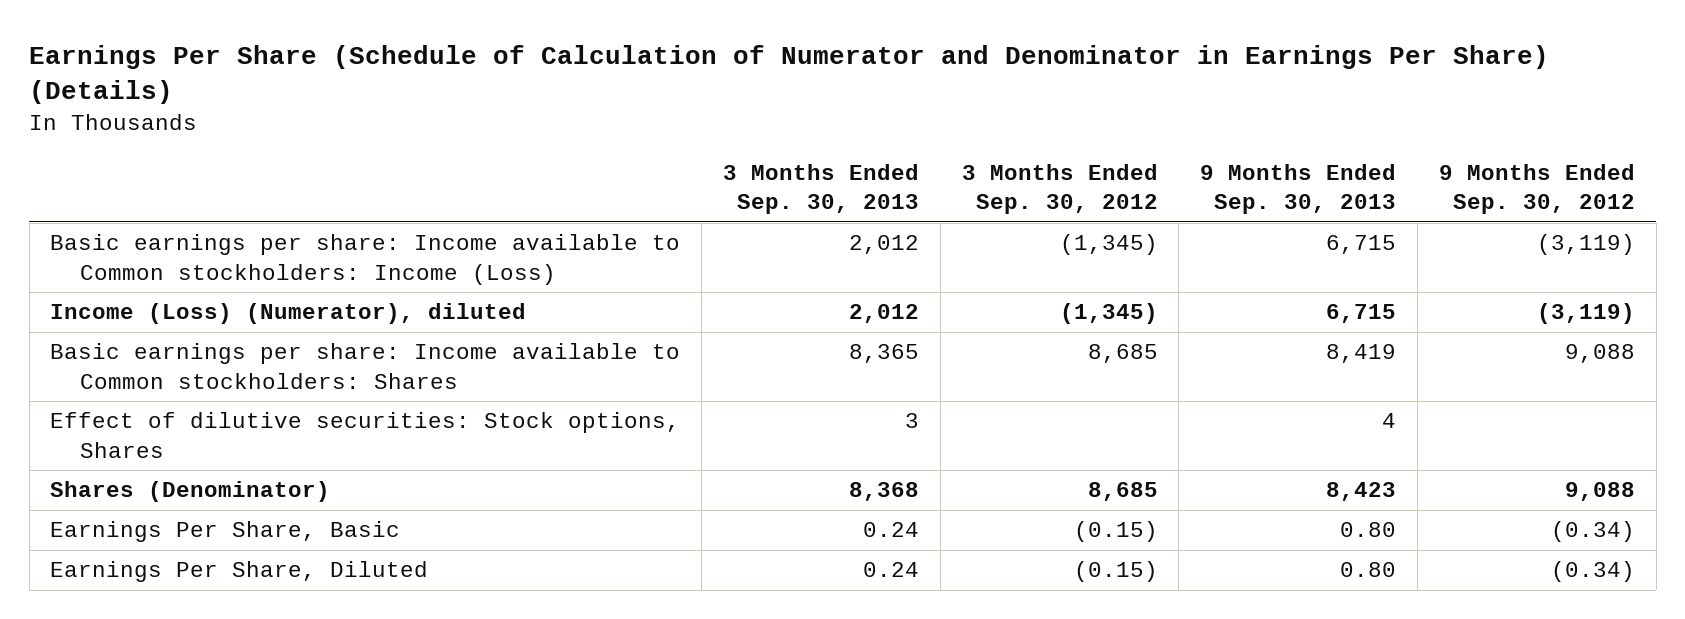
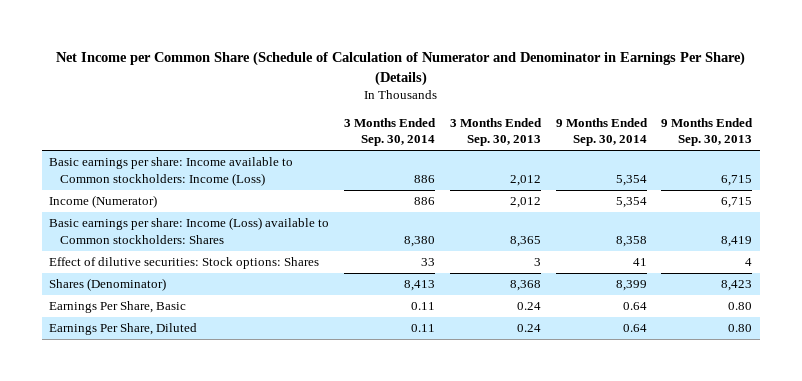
- Earnings Per Share (Schedule of Calculation of Numerator and Denominator in Earnings Per Share) (Details)
+ Net Income per Common Share (Schedule of Calculation of Numerator and Denominator in Earnings Per Share) (Details)
- | 3 Months Ended Sep. 30, 2013 | 3 Months Ended Sep. 30, 2012 | 9 Months Ended Sep. 30, 2013 | 9 Months Ended Sep. 30, 2012
+ | 3 Months Ended Sep. 30, 2014 | 3 Months Ended Sep. 30, 2013 | 9 Months Ended Sep. 30, 2014 | 9 Months Ended Sep. 30, 2013
- Income (Loss) (Numerator), diluted | 2,012 | (1,345) | 6,715 | (3,119)
- Basic earnings per share: Income available to Common stockholders: Shares | 8,365 | 8,685 | 8,419 | 9,088
- Effect of dilutive securities: Stock options, Shares | 3 | | 4 |
+ Income (Numerator) | 886 | 2,012 | 5,354 | 6,715
+ Basic earnings per share: Income (Loss) available to Common stockholders: Shares | 8,380 | 8,365 | 8,358 | 8,419
+ Effect of dilutive securities: Stock options: Shares | 33 | 3 | 41 | 4

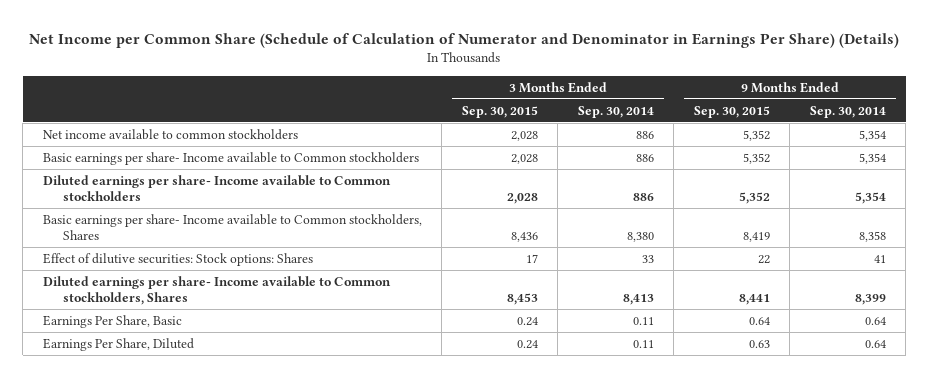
- | 3 Months Ended Sep. 30, 2014 | 3 Months Ended Sep. 30, 2013 | 9 Months Ended Sep. 30, 2014 | 9 Months Ended Sep. 30, 2013
+ | 3 Months Ended Sep. 30, 2015 | 3 Months Ended Sep. 30, 2014 | 9 Months Ended Sep. 30, 2015 | 9 Months Ended Sep. 30, 2014
- Basic earnings per share: Income available to Common stockholders: Income (Loss) | 886 | 2,012 | 5,354 | 6,715
- Income (Numerator) | 886 | 2,012 | 5,354 | 6,715
- Basic earnings per share: Income (Loss) available to Common stockholders: Shares | 8,380 | 8,365 | 8,358 | 8,419
+ Net income available to common stockholders | 2,028 | 886 | 5,352 | 5,354
+ Basic earnings per share- Income available to Common stockholders | 2,028 | 886 | 5,352 | 5,354
+ Diluted earnings per share- Income available to Common stockholders | 2,028 | 886 | 5,352 | 5,354
+ Basic earnings per share- Income available to Common stockholders, Shares | 8,436 | 8,380 | 8,419 | 8,358
- Shares (Denominator) | 8,413 | 8,368 | 8,399 | 8,423
+ Diluted earnings per share- Income available to Common stockholders, Shares | 8,453 | 8,413 | 8,441 | 8,399

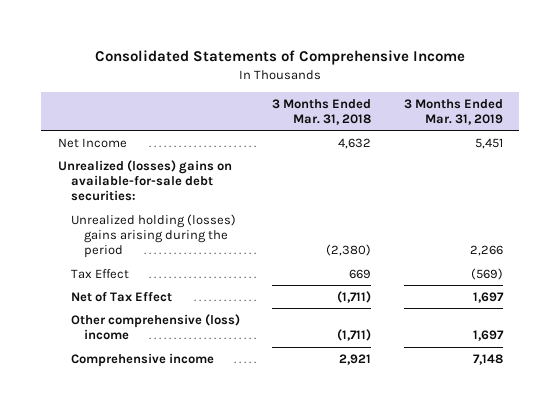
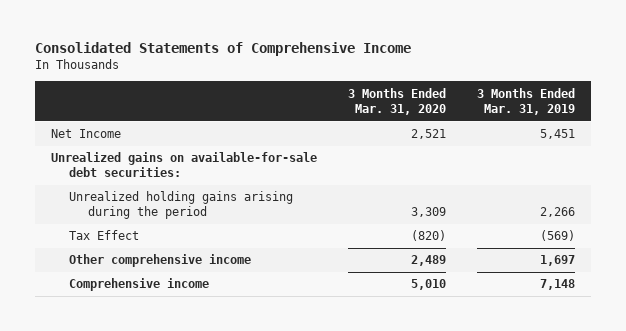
- | 3 Months Ended Mar. 31, 2018 | 3 Months Ended Mar. 31, 2019
+ | 3 Months Ended Mar. 31, 2020 | 3 Months Ended Mar. 31, 2019
- Unrealized (losses) gains on available-for-sale debt securities:
- Unrealized holding (losses) gains arising during the period | (2,380) | 2,266
+ Unrealized gains on available-for-sale debt securities:
+ Unrealized holding gains arising during the period | 3,309 | 2,266
- Net of Tax Effect | (1,711) | 1,697
- Other comprehensive (loss) income | (1,711) | 1,697
+ Other comprehensive income | 2,489 | 1,697

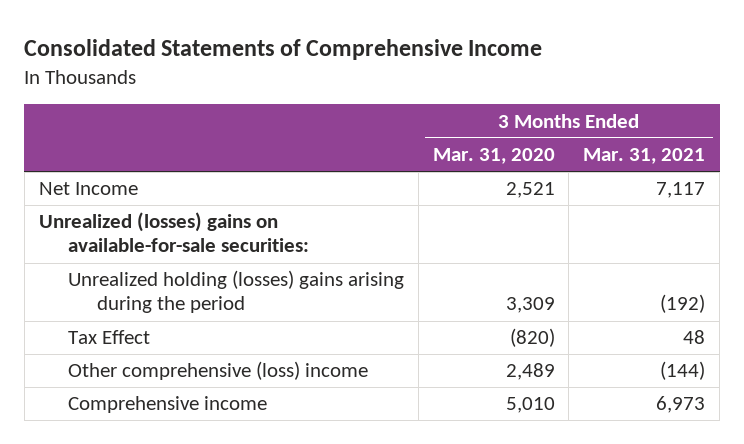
- | 3 Months Ended Mar. 31, 2020 | 3 Months Ended Mar. 31, 2019
+ | 3 Months Ended Mar. 31, 2020 | 3 Months Ended Mar. 31, 2021
- Unrealized gains on available-for-sale debt securities:
- Unrealized holding gains arising during the period | 3,309 | 2,266
+ Unrealized (losses) gains on available-for-sale securities:
+ Unrealized holding (losses) gains arising during the period | 3,309 | (192)
- Other comprehensive income | 2,489 | 1,697
+ Other comprehensive (loss) income | 2,489 | (144)

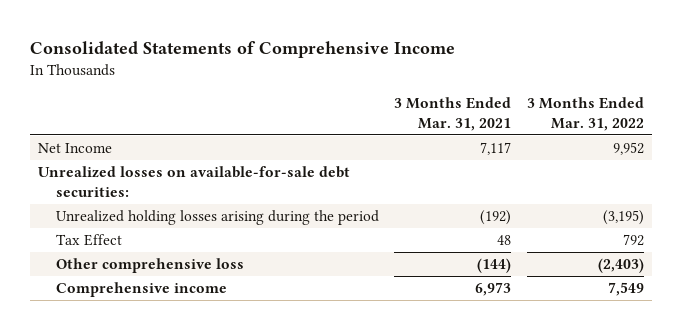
- | 3 Months Ended Mar. 31, 2020 | 3 Months Ended Mar. 31, 2021
+ | 3 Months Ended Mar. 31, 2021 | 3 Months Ended Mar. 31, 2022
- Unrealized (losses) gains on available-for-sale securities:
- Unrealized holding (losses) gains arising during the period | 3,309 | (192)
+ Unrealized losses on available-for-sale debt securities:
+ Unrealized holding losses arising during the period | (192) | (3,195)
- Other comprehensive (loss) income | 2,489 | (144)
+ Other comprehensive loss | (144) | (2,403)

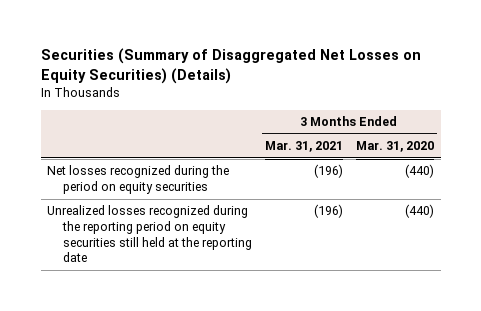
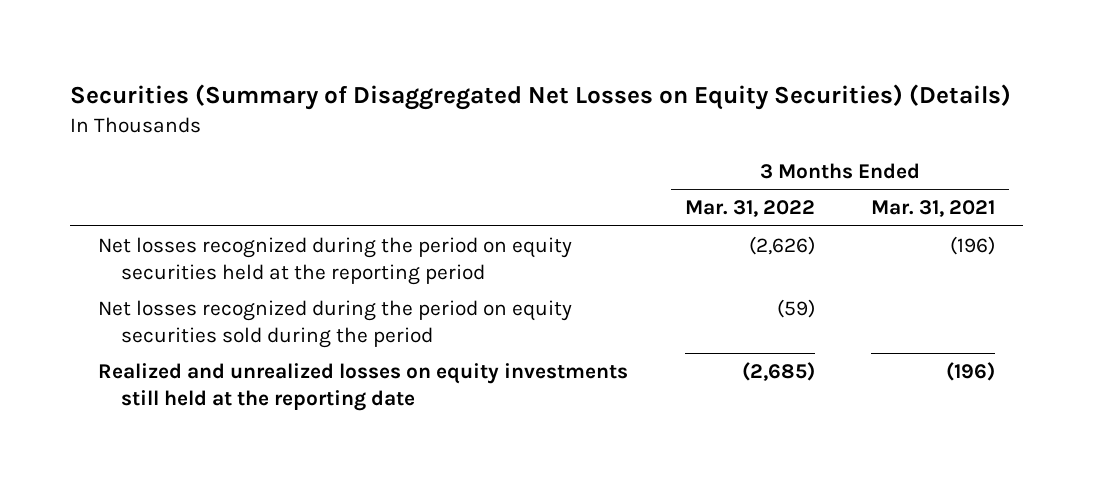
- | 3 Months Ended Mar. 31, 2021 | 3 Months Ended Mar. 31, 2020
+ | 3 Months Ended Mar. 31, 2022 | 3 Months Ended Mar. 31, 2021
- Net losses recognized during the period on equity securities | (196) | (440)
- Unrealized losses recognized during the reporting period on equity securities still held at the reporting date | (196) | (440)
+ Net losses recognized during the period on equity securities held at the reporting period | (2,626) | (196)
+ Net losses recognized during the period on equity securities sold during the period | (59) |
+ Realized and unrealized losses on equity investments still held at the reporting date | (2,685) | (196)

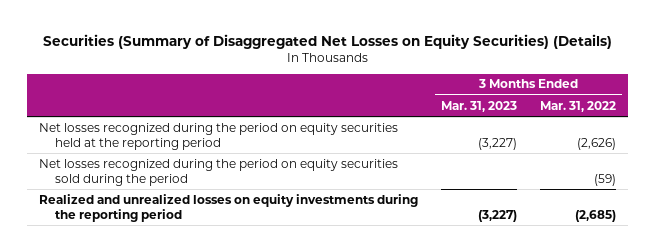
- | 3 Months Ended Mar. 31, 2022 | 3 Months Ended Mar. 31, 2021
+ | 3 Months Ended Mar. 31, 2023 | 3 Months Ended Mar. 31, 2022
- Realized and unrealized losses on equity investments still held at the reporting date | (2,685) | (196)
+ Realized and unrealized losses on equity investments during the reporting period | (3,227) | (2,685)

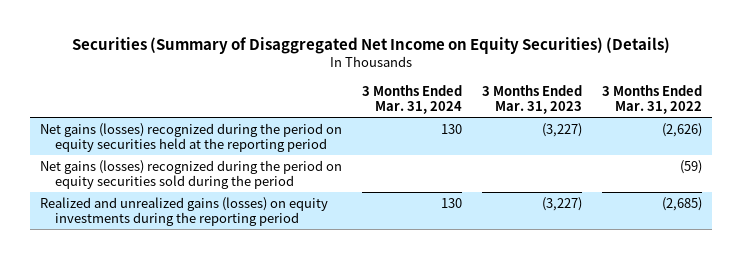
- Securities (Summary of Disaggregated Net Losses on Equity Securities) (Details)
+ Securities (Summary of Disaggregated Net Income on Equity Securities) (Details)
- | 3 Months Ended Mar. 31, 2023 | 3 Months Ended Mar. 31, 2022
+ | 3 Months Ended Mar. 31, 2024 | 3 Months Ended Mar. 31, 2023 | 3 Months Ended Mar. 31, 2022
- Net losses recognized during the period on equity securities held at the reporting period | (3,227) | (2,626)
- Net losses recognized during the period on equity securities sold during the period | | (59)
- Realized and unrealized losses on equity investments during the reporting period | (3,227) | (2,685)
+ Net gains (losses) recognized during the period on equity securities held at the reporting period | 130 | (3,227) | (2,626)
+ Net gains (losses) recognized during the period on equity securities sold during the period | | | (59)
+ Realized and unrealized gains (losses) on equity investments during the reporting period | 130 | (3,227) | (2,685)

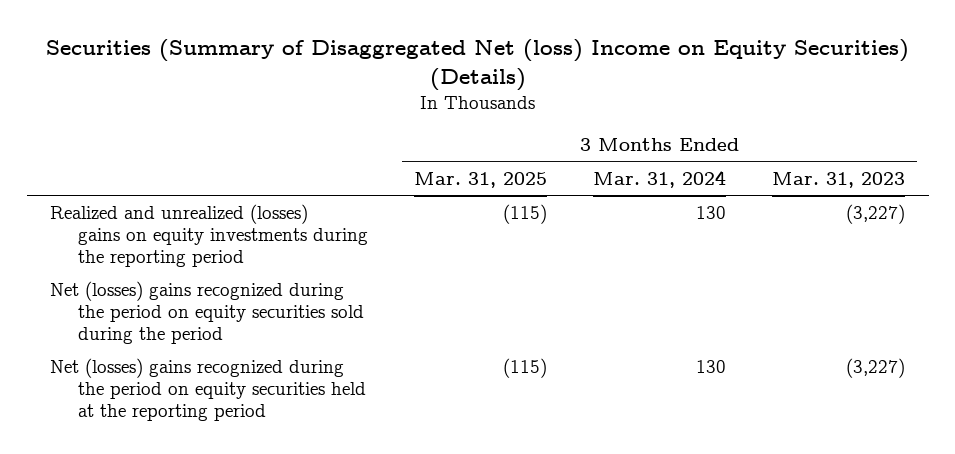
- Securities (Summary of Disaggregated Net Income on Equity Securities) (Details)
+ Securities (Summary of Disaggregated Net (loss) Income on Equity Securities) (Details)
- | 3 Months Ended Mar. 31, 2024 | 3 Months Ended Mar. 31, 2023 | 3 Months Ended Mar. 31, 2022
+ | 3 Months Ended Mar. 31, 2025 | 3 Months Ended Mar. 31, 2024 | 3 Months Ended Mar. 31, 2023
- Net gains (losses) recognized during the period on equity securities held at the reporting period | 130 | (3,227) | (2,626)
- Net gains (losses) recognized during the period on equity securities sold during the period | | | (59)
- Realized and unrealized gains (losses) on equity investments during the reporting period | 130 | (3,227) | (2,685)
+ Realized and unrealized (losses) gains on equity investments during the reporting period | (115) | 130 | (3,227)
+ Net (losses) gains recognized during the period on equity securities sold during the period
+ Net (losses) gains recognized during the period on equity securities held at the reporting period | (115) | 130 | (3,227)

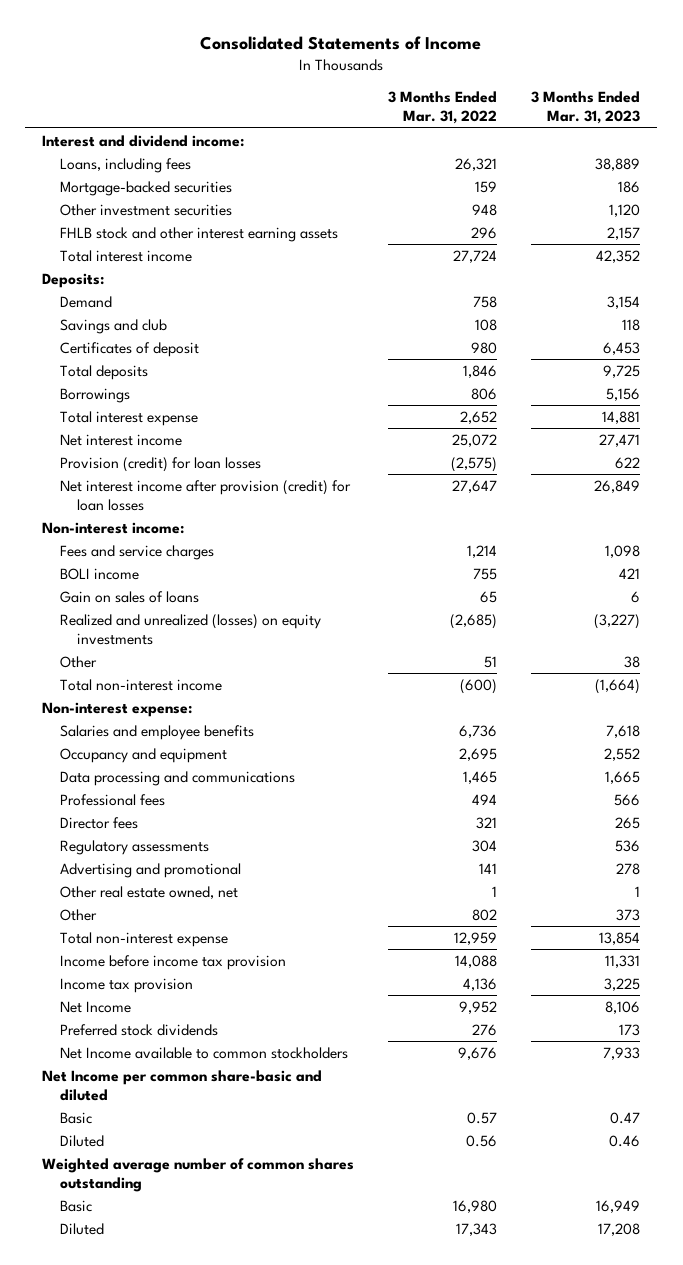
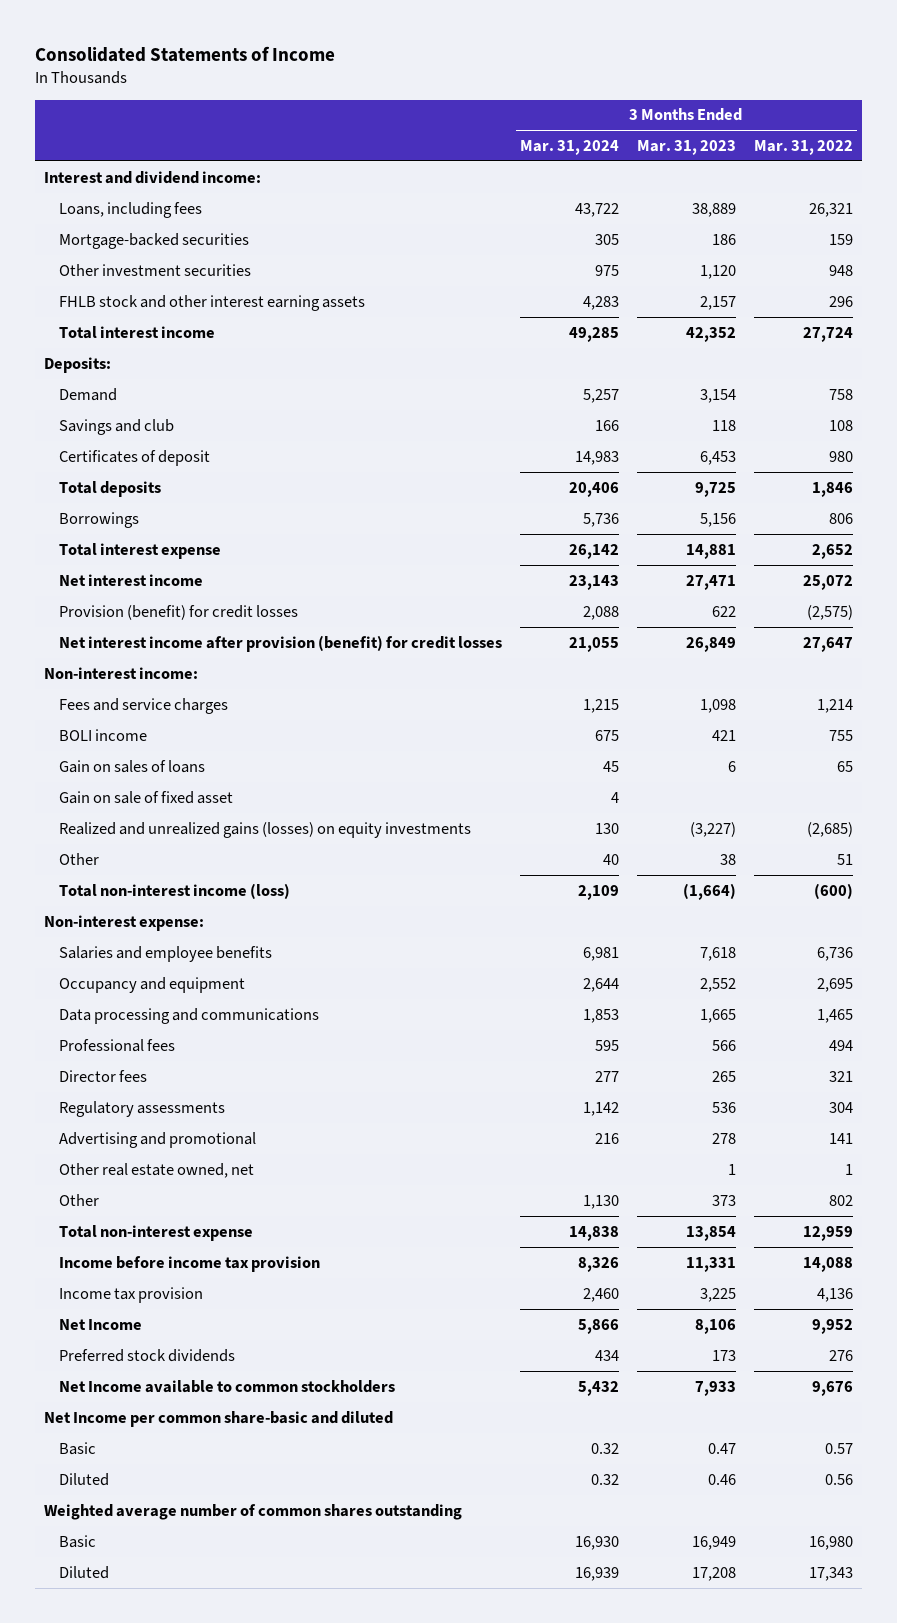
- | 3 Months Ended Mar. 31, 2022 | 3 Months Ended Mar. 31, 2023
+ | 3 Months Ended Mar. 31, 2024 | 3 Months Ended Mar. 31, 2023 | 3 Months Ended Mar. 31, 2022
- Provision (credit) for loan losses | (2,575) | 622
- Net interest income after provision (credit) for loan losses | 27,647 | 26,849
+ Provision (benefit) for credit losses | 2,088 | 622 | (2,575)
+ Net interest income after provision (benefit) for credit losses | 21,055 | 26,849 | 27,647
- Realized and unrealized (losses) on equity investments | (2,685) | (3,227)
+ Gain on sale of fixed asset | 4 | |
+ Realized and unrealized gains (losses) on equity investments | 130 | (3,227) | (2,685)
- Total non-interest income | (600) | (1,664)
+ Total non-interest income (loss) | 2,109 | (1,664) | (600)

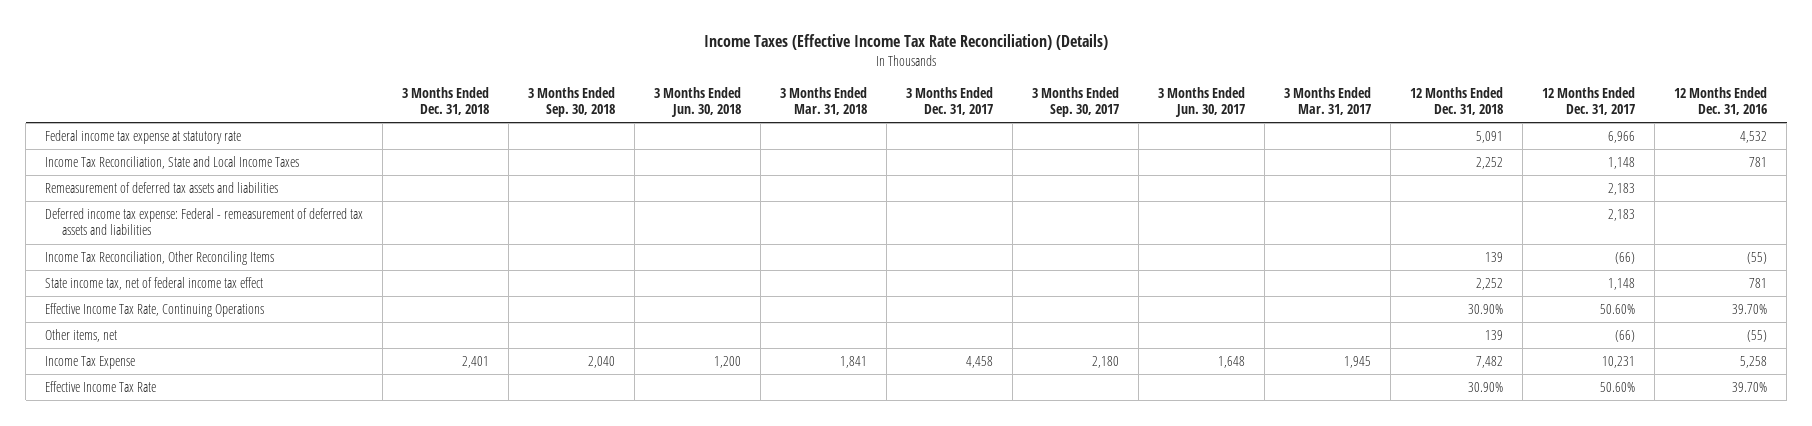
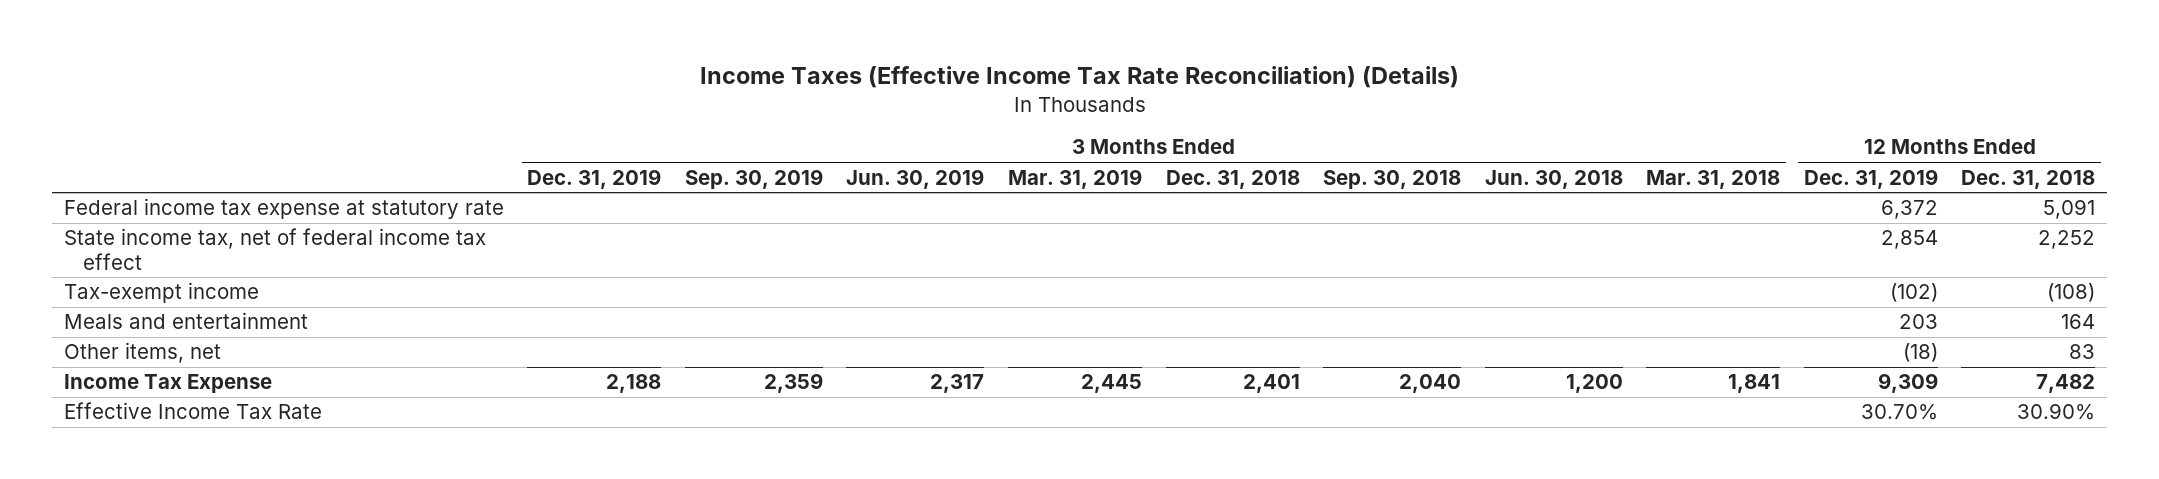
- | 3 Months Ended Dec. 31, 2018 | 3 Months Ended Sep. 30, 2018 | 3 Months Ended Jun. 30, 2018 | 3 Months Ended Mar. 31, 2018 | 3 Months Ended Dec. 31, 2017 | 3 Months Ended Sep. 30, 2017 | 3 Months Ended Jun. 30, 2017 | 3 Months Ended Mar. 31, 2017 | 12 Months Ended Dec. 31, 2018 | 12 Months Ended Dec. 31, 2017 | 12 Months Ended Dec. 31, 2016
+ | 3 Months Ended Dec. 31, 2019 | 3 Months Ended Sep. 30, 2019 | 3 Months Ended Jun. 30, 2019 | 3 Months Ended Mar. 31, 2019 | 3 Months Ended Dec. 31, 2018 | 3 Months Ended Sep. 30, 2018 | 3 Months Ended Jun. 30, 2018 | 3 Months Ended Mar. 31, 2018 | 12 Months Ended Dec. 31, 2019 | 12 Months Ended Dec. 31, 2018
- Income Tax Reconciliation, State and Local Income Taxes | | | | | | | | | 2,252 | 1,148 | 781
- Remeasurement of deferred tax assets and liabilities | | | | | | | | | | 2,183 |
- Deferred income tax expense: Federal - remeasurement of deferred tax assets and liabilities | | | | | | | | | | 2,183 |
- Income Tax Reconciliation, Other Reconciling Items | | | | | | | | | 139 | (66) | (55)
- Effective Income Tax Rate, Continuing Operations | | | | | | | | | 30.90% | 50.60% | 39.70%
- Other items, net | | | | | | | | | 139 | (66) | (55)
+ Tax-exempt income | | | | | | | | | (102) | (108)
+ Meals and entertainment | | | | | | | | | 203 | 164
+ Other items, net | | | | | | | | | (18) | 83

